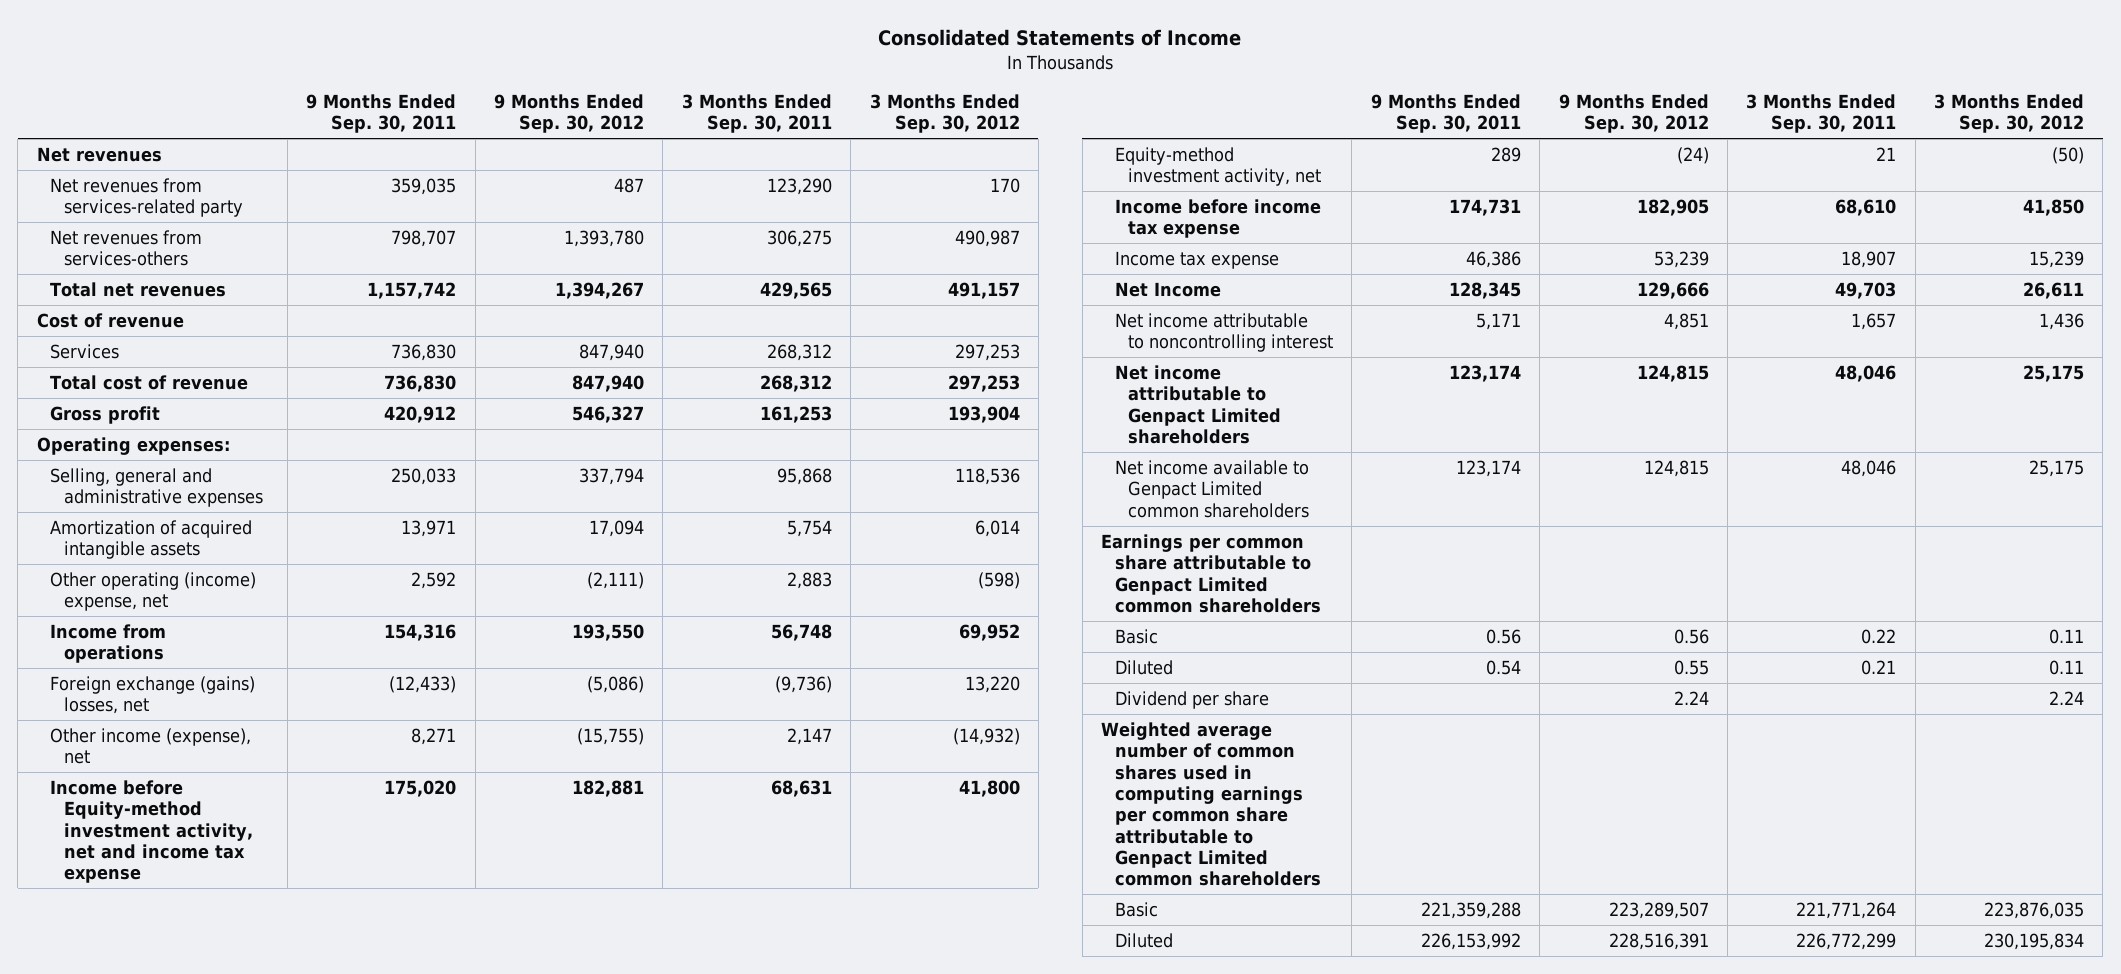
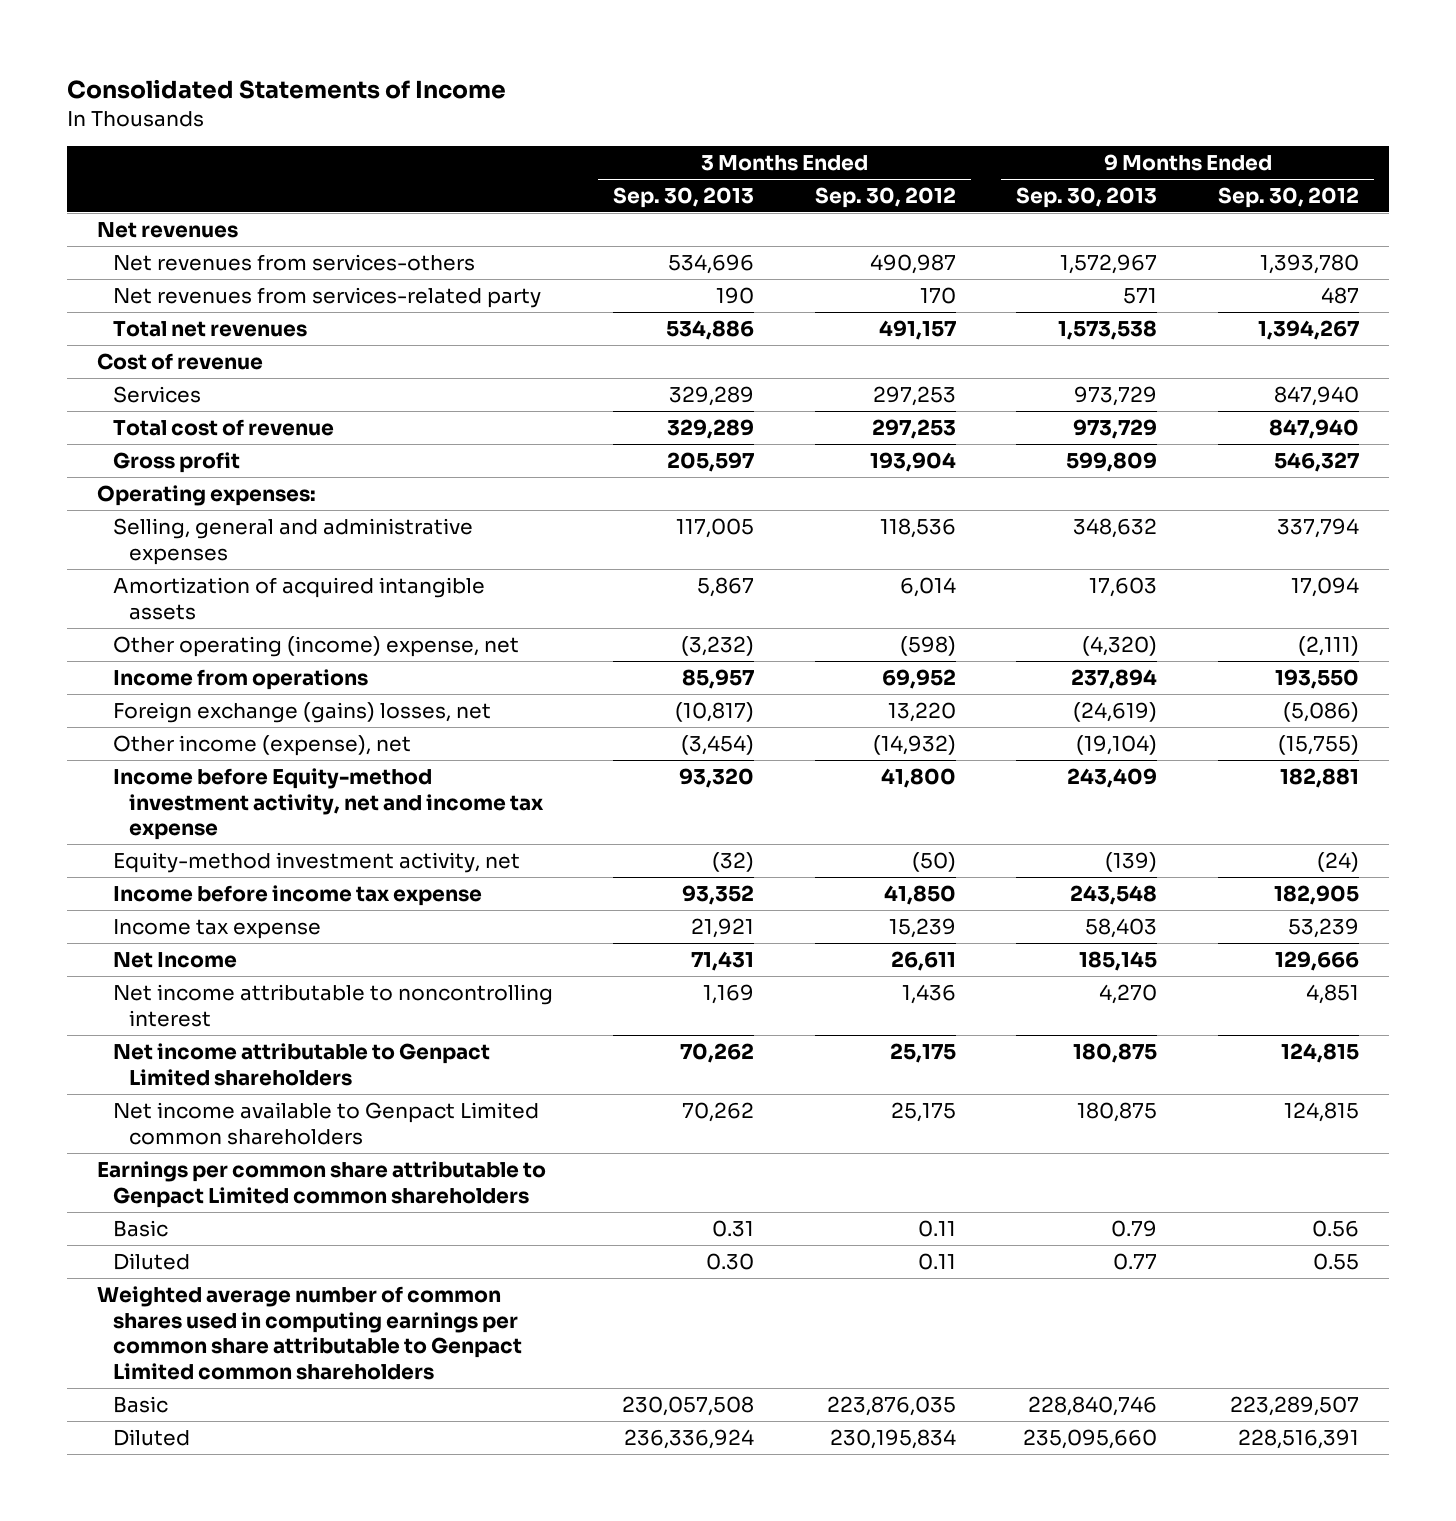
- | 9 Months Ended Sep. 30, 2011 | 9 Months Ended Sep. 30, 2012 | 3 Months Ended Sep. 30, 2011 | 3 Months Ended Sep. 30, 2012
+ | 3 Months Ended Sep. 30, 2013 | 3 Months Ended Sep. 30, 2012 | 9 Months Ended Sep. 30, 2013 | 9 Months Ended Sep. 30, 2012
moved down: Net revenues from services-related party | 190 | 170 | 571 | 487
- Dividend per share | | 2.24 | | 2.24

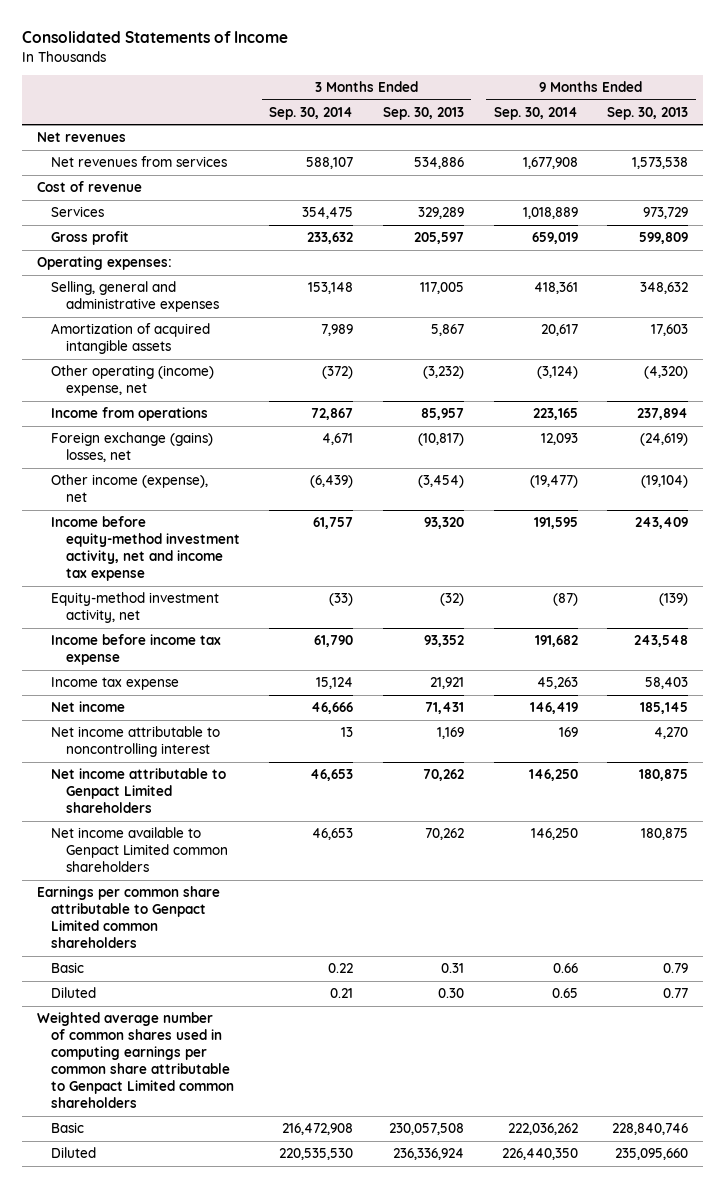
- | 3 Months Ended Sep. 30, 2013 | 3 Months Ended Sep. 30, 2012 | 9 Months Ended Sep. 30, 2013 | 9 Months Ended Sep. 30, 2012
+ | 3 Months Ended Sep. 30, 2014 | 3 Months Ended Sep. 30, 2013 | 9 Months Ended Sep. 30, 2014 | 9 Months Ended Sep. 30, 2013
- Net revenues from services-others | 534,696 | 490,987 | 1,572,967 | 1,393,780
- Net revenues from services-related party | 190 | 170 | 571 | 487
- Total net revenues | 534,886 | 491,157 | 1,573,538 | 1,394,267
+ Net revenues from services | 588,107 | 534,886 | 1,677,908 | 1,573,538
- Total cost of revenue | 329,289 | 297,253 | 973,729 | 847,940
- Income before Equity-method investment activity, net and income tax expense | 93,320 | 41,800 | 243,409 | 182,881
+ Income before equity-method investment activity, net and income tax expense | 61,757 | 93,320 | 191,595 | 243,409
- Net Income | 71,431 | 26,611 | 185,145 | 129,666
+ Net income | 46,666 | 71,431 | 146,419 | 185,145

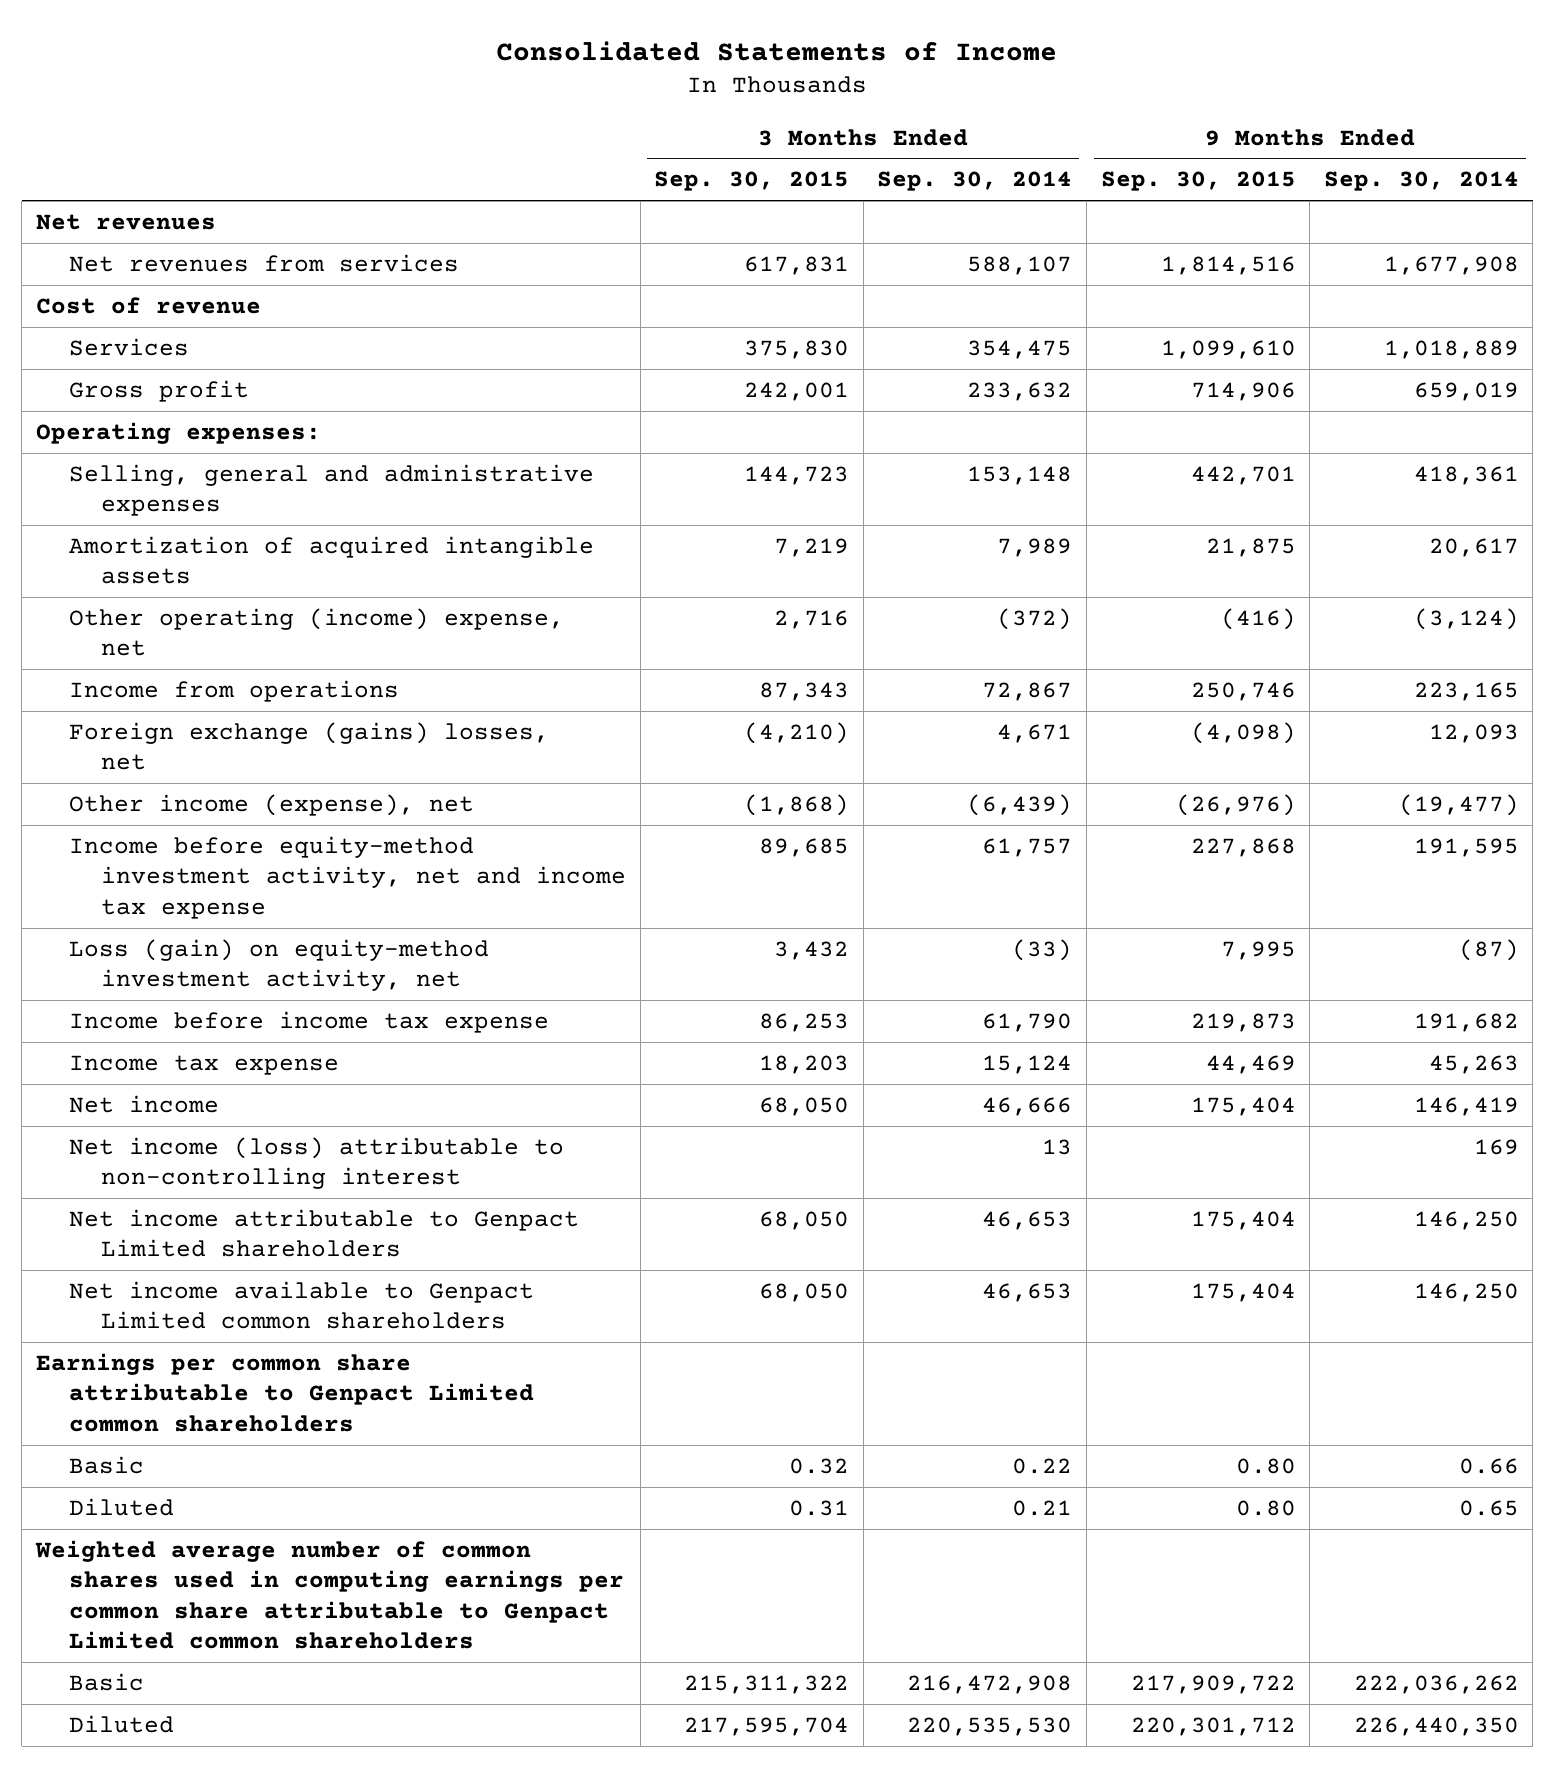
- | 3 Months Ended Sep. 30, 2014 | 3 Months Ended Sep. 30, 2013 | 9 Months Ended Sep. 30, 2014 | 9 Months Ended Sep. 30, 2013
+ | 3 Months Ended Sep. 30, 2015 | 3 Months Ended Sep. 30, 2014 | 9 Months Ended Sep. 30, 2015 | 9 Months Ended Sep. 30, 2014
- Equity-method investment activity, net | (33) | (32) | (87) | (139)
+ Loss (gain) on equity-method investment activity, net | 3,432 | (33) | 7,995 | (87)
- Net income attributable to noncontrolling interest | 13 | 1,169 | 169 | 4,270
+ Net income (loss) attributable to non-controlling interest | | 13 | | 169

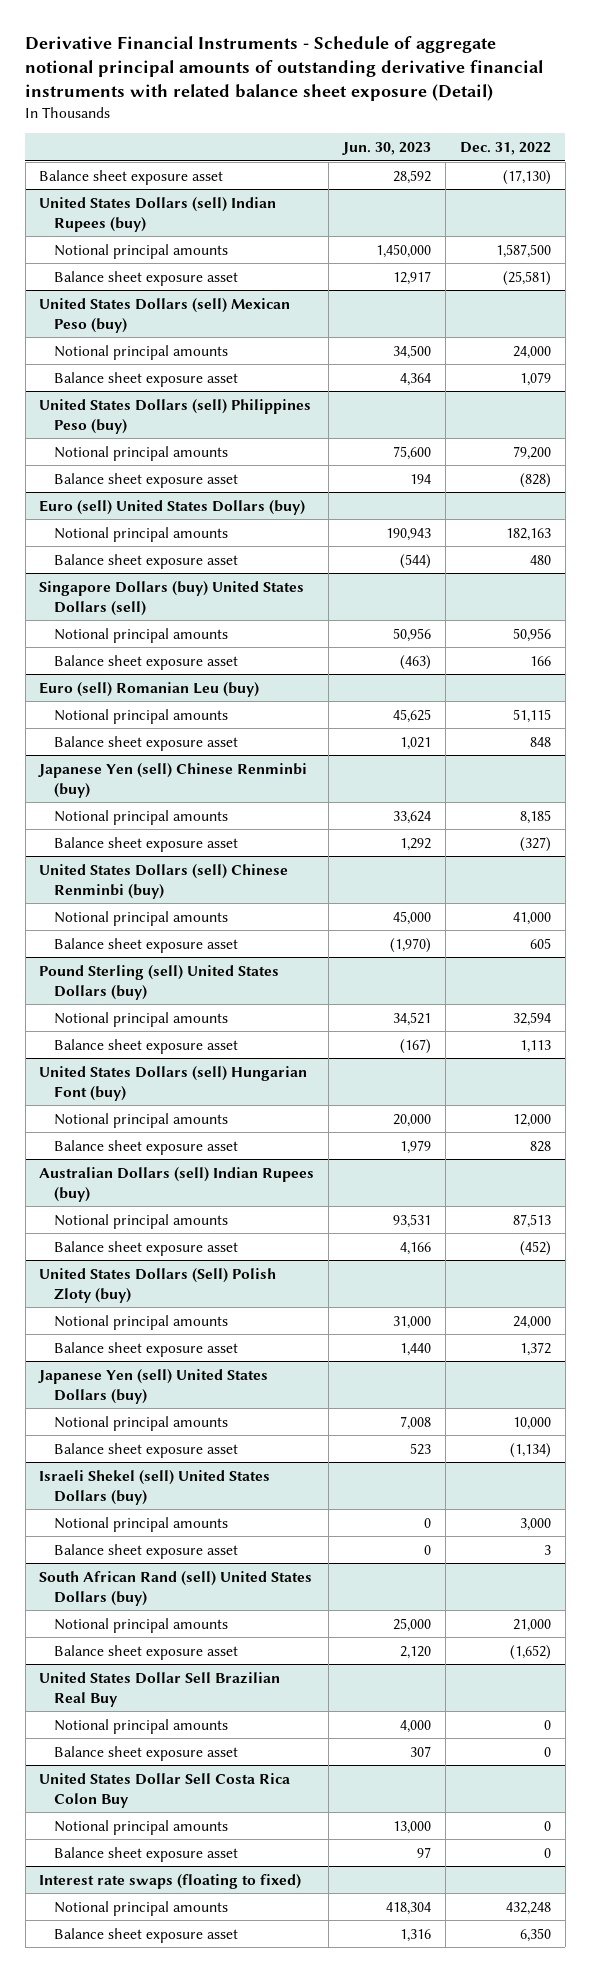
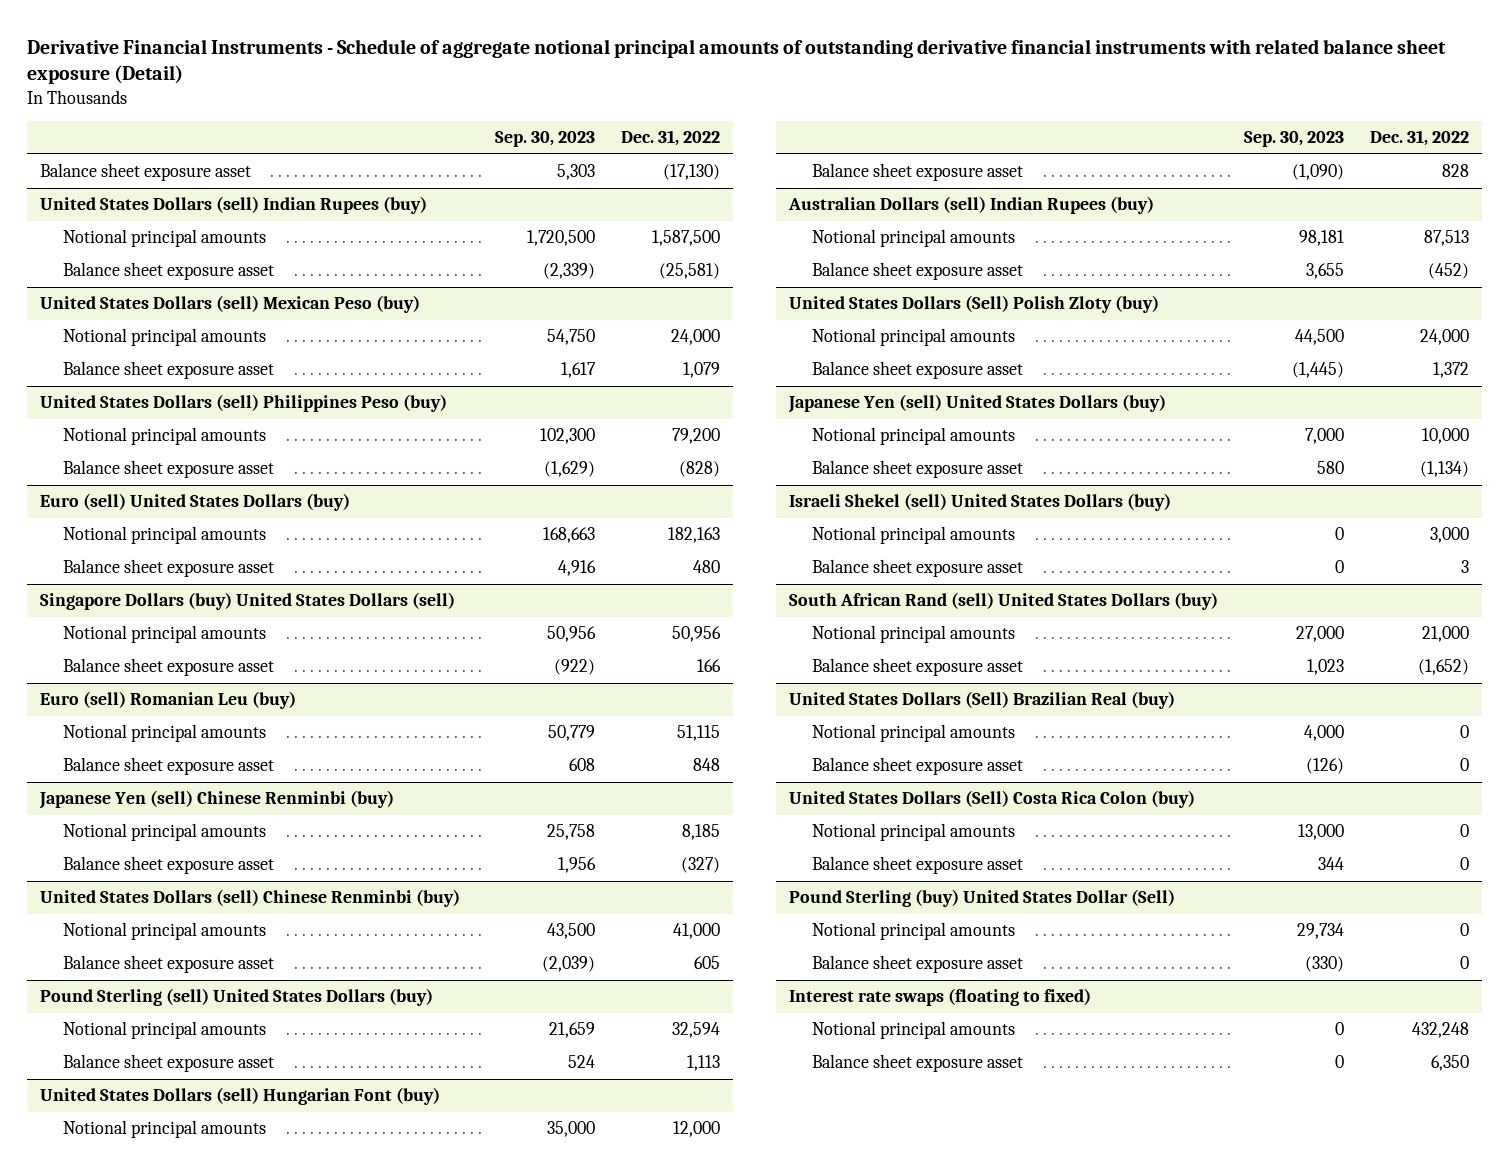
- | Jun. 30, 2023 | Dec. 31, 2022
+ | Sep. 30, 2023 | Dec. 31, 2022
- United States Dollar Sell Brazilian Real Buy
+ United States Dollars (Sell) Brazilian Real (buy)
- United States Dollar Sell Costa Rica Colon Buy
+ United States Dollars (Sell) Costa Rica Colon (buy)
+ Pound Sterling (buy) United States Dollar (Sell)
+ Notional principal amounts | 29,734 | 0
+ Balance sheet exposure asset | (330) | 0

